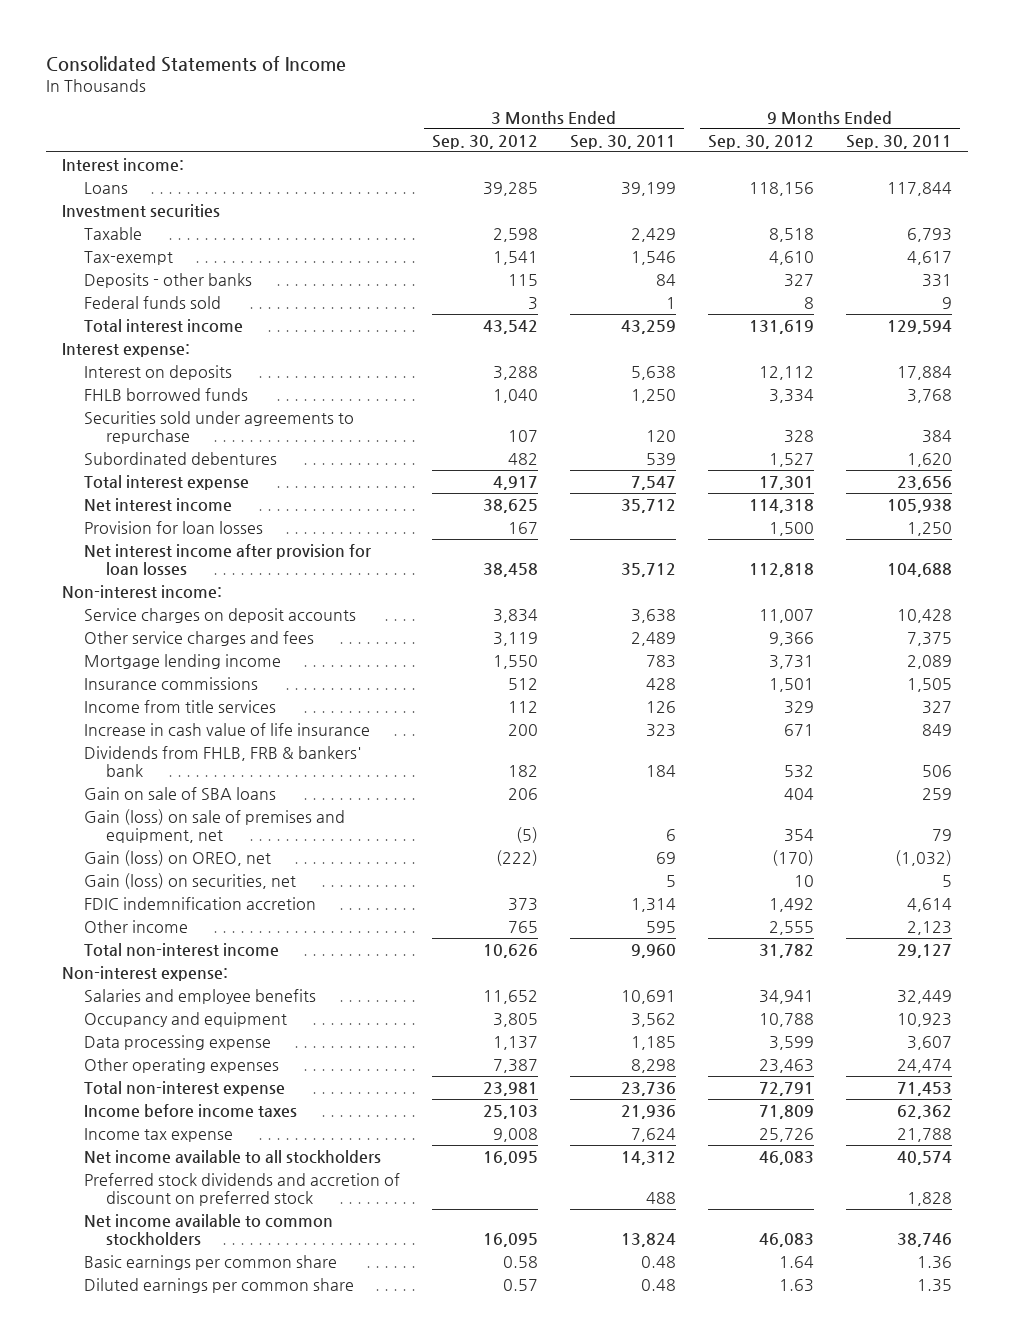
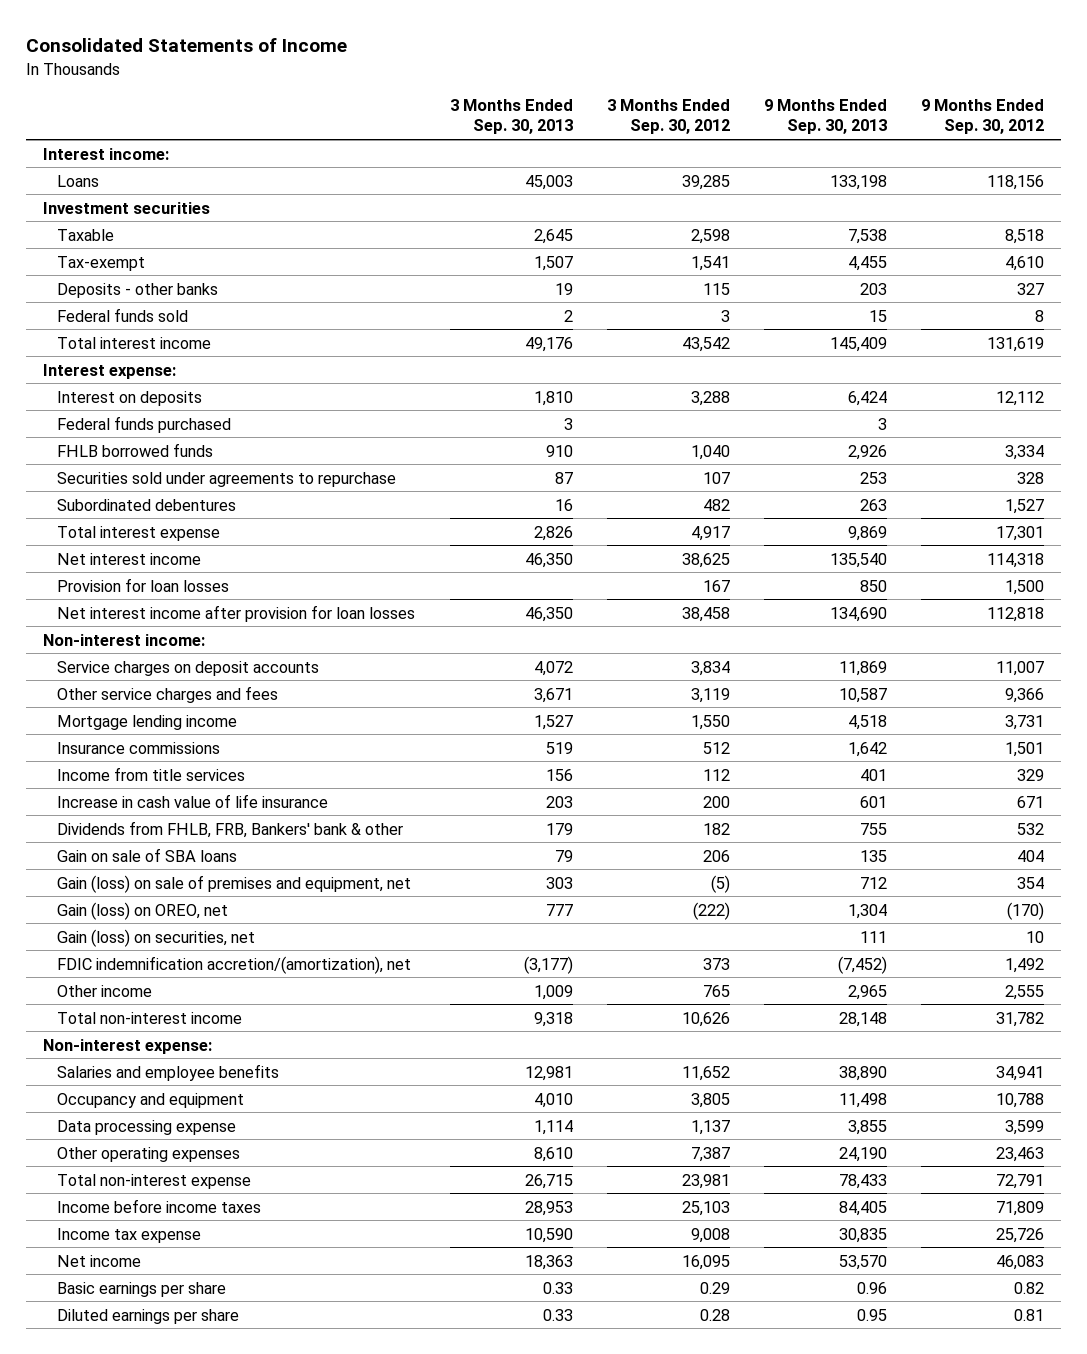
- | 3 Months Ended Sep. 30, 2012 | 3 Months Ended Sep. 30, 2011 | 9 Months Ended Sep. 30, 2012 | 9 Months Ended Sep. 30, 2011
+ | 3 Months Ended Sep. 30, 2013 | 3 Months Ended Sep. 30, 2012 | 9 Months Ended Sep. 30, 2013 | 9 Months Ended Sep. 30, 2012
+ Federal funds purchased | 3 | | 3 |
- Dividends from FHLB, FRB & bankers' bank | 182 | 184 | 532 | 506
+ Dividends from FHLB, FRB, Bankers' bank & other | 179 | 182 | 755 | 532
- FDIC indemnification accretion | 373 | 1,314 | 1,492 | 4,614
+ FDIC indemnification accretion/(amortization), net | (3,177) | 373 | (7,452) | 1,492
- Net income available to all stockholders | 16,095 | 14,312 | 46,083 | 40,574
- Preferred stock dividends and accretion of discount on preferred stock | | 488 | | 1,828
- Net income available to common stockholders | 16,095 | 13,824 | 46,083 | 38,746
- Basic earnings per common share | 0.58 | 0.48 | 1.64 | 1.36
- Diluted earnings per common share | 0.57 | 0.48 | 1.63 | 1.35
+ Net income | 18,363 | 16,095 | 53,570 | 46,083
+ Basic earnings per share | 0.33 | 0.29 | 0.96 | 0.82
+ Diluted earnings per share | 0.33 | 0.28 | 0.95 | 0.81

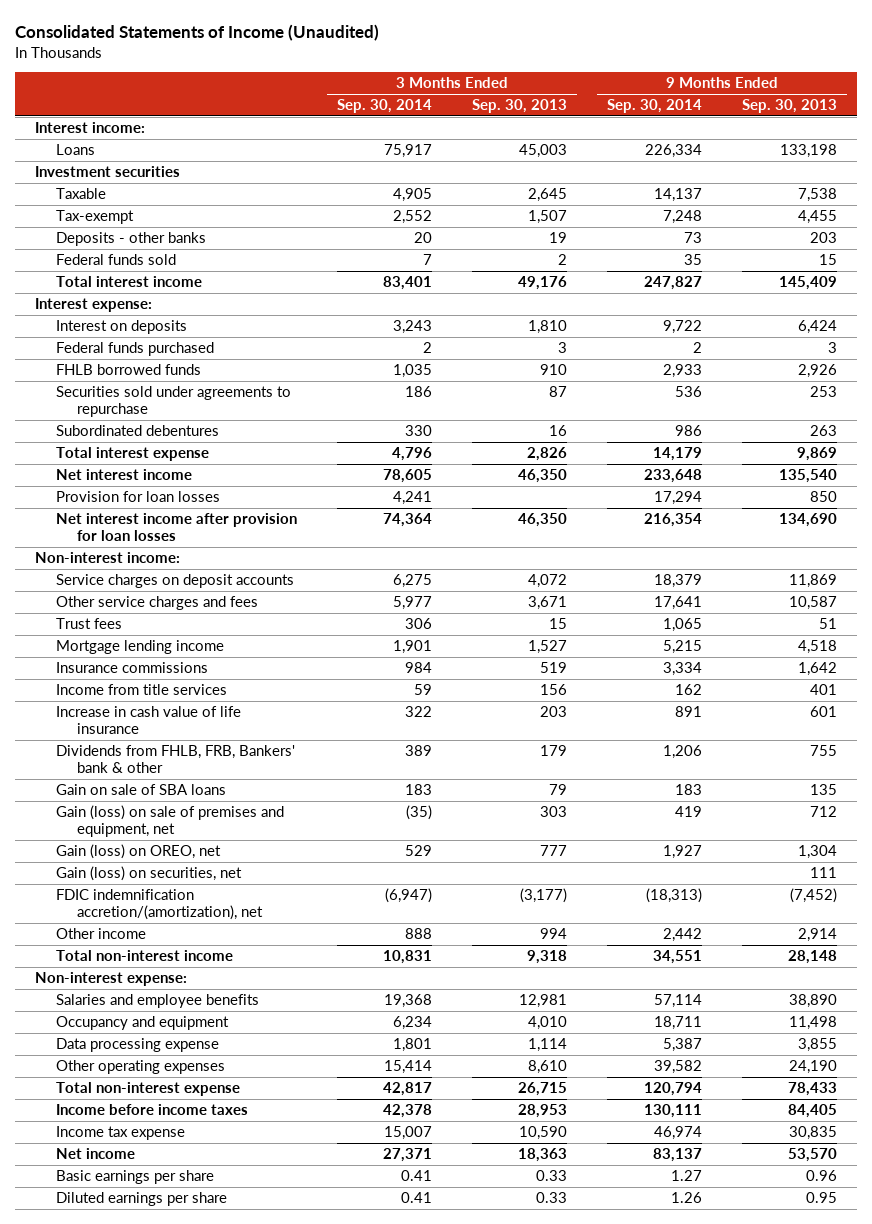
- Consolidated Statements of Income
+ Consolidated Statements of Income (Unaudited)
- | 3 Months Ended Sep. 30, 2013 | 3 Months Ended Sep. 30, 2012 | 9 Months Ended Sep. 30, 2013 | 9 Months Ended Sep. 30, 2012
+ | 3 Months Ended Sep. 30, 2014 | 3 Months Ended Sep. 30, 2013 | 9 Months Ended Sep. 30, 2014 | 9 Months Ended Sep. 30, 2013
+ Trust fees | 306 | 15 | 1,065 | 51
- Other income | 1,009 | 765 | 2,965 | 2,555
+ Other income | 888 | 994 | 2,442 | 2,914

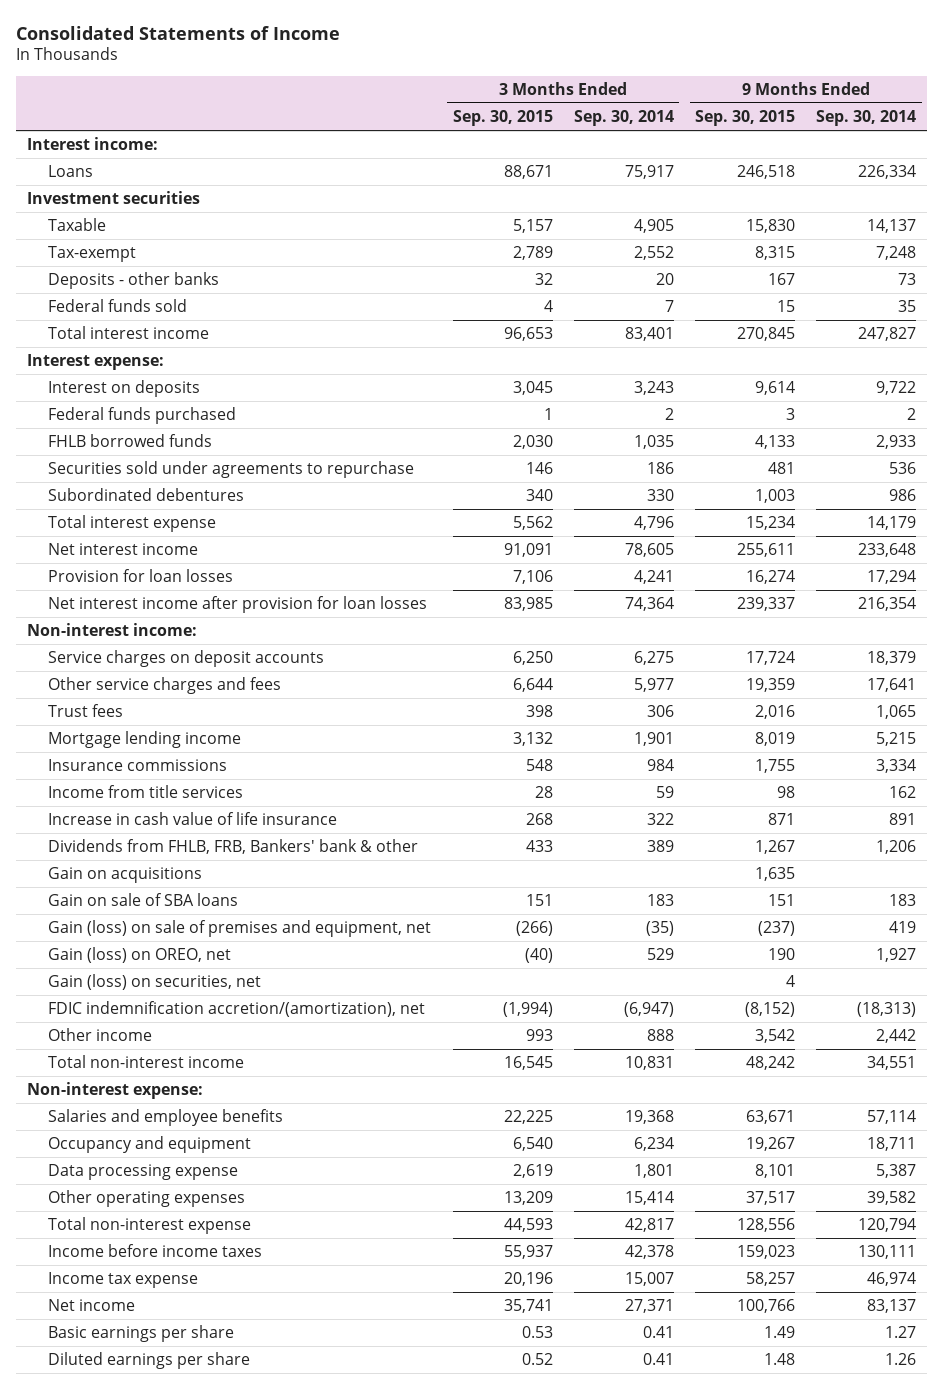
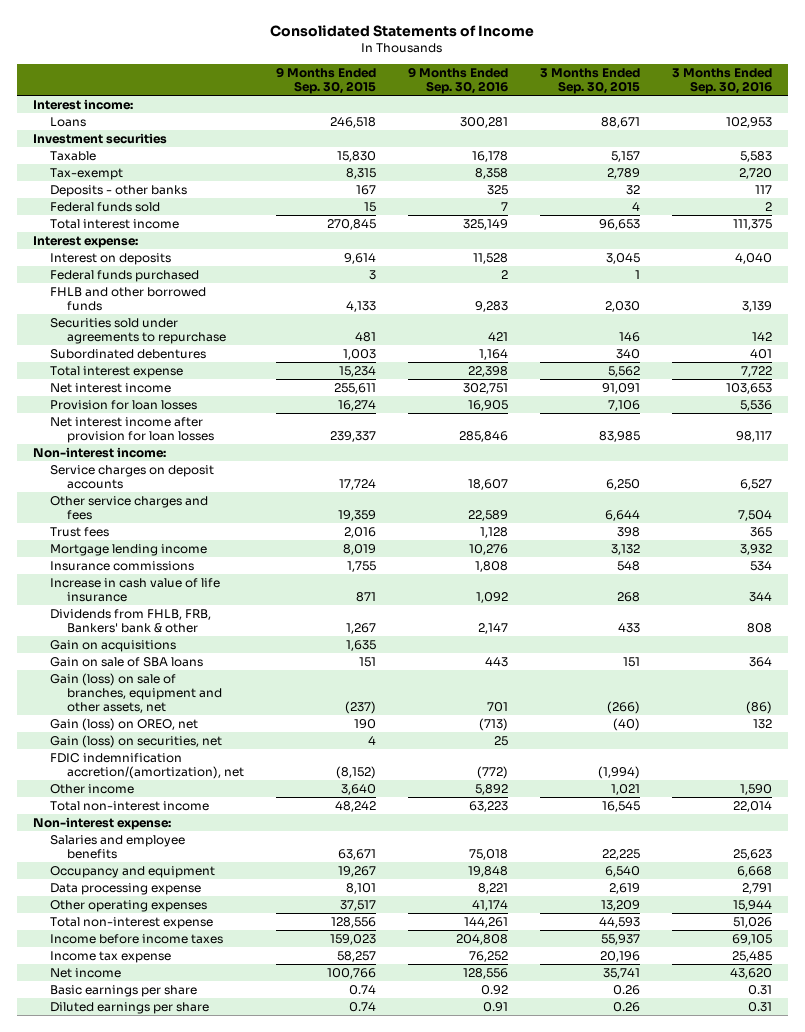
- | 3 Months Ended Sep. 30, 2015 | 3 Months Ended Sep. 30, 2014 | 9 Months Ended Sep. 30, 2015 | 9 Months Ended Sep. 30, 2014
+ | 9 Months Ended Sep. 30, 2015 | 9 Months Ended Sep. 30, 2016 | 3 Months Ended Sep. 30, 2015 | 3 Months Ended Sep. 30, 2016
- FHLB borrowed funds | 2,030 | 1,035 | 4,133 | 2,933
+ FHLB and other borrowed funds | 4,133 | 9,283 | 2,030 | 3,139
- Income from title services | 28 | 59 | 98 | 162
- Gain (loss) on sale of premises and equipment, net | (266) | (35) | (237) | 419
+ Gain (loss) on sale of branches, equipment and other assets, net | (237) | 701 | (266) | (86)
- Other income | 993 | 888 | 3,542 | 2,442
+ Other income | 3,640 | 5,892 | 1,021 | 1,590
- Basic earnings per share | 0.53 | 0.41 | 1.49 | 1.27
- Diluted earnings per share | 0.52 | 0.41 | 1.48 | 1.26
+ Basic earnings per share | 0.74 | 0.92 | 0.26 | 0.31
+ Diluted earnings per share | 0.74 | 0.91 | 0.26 | 0.31

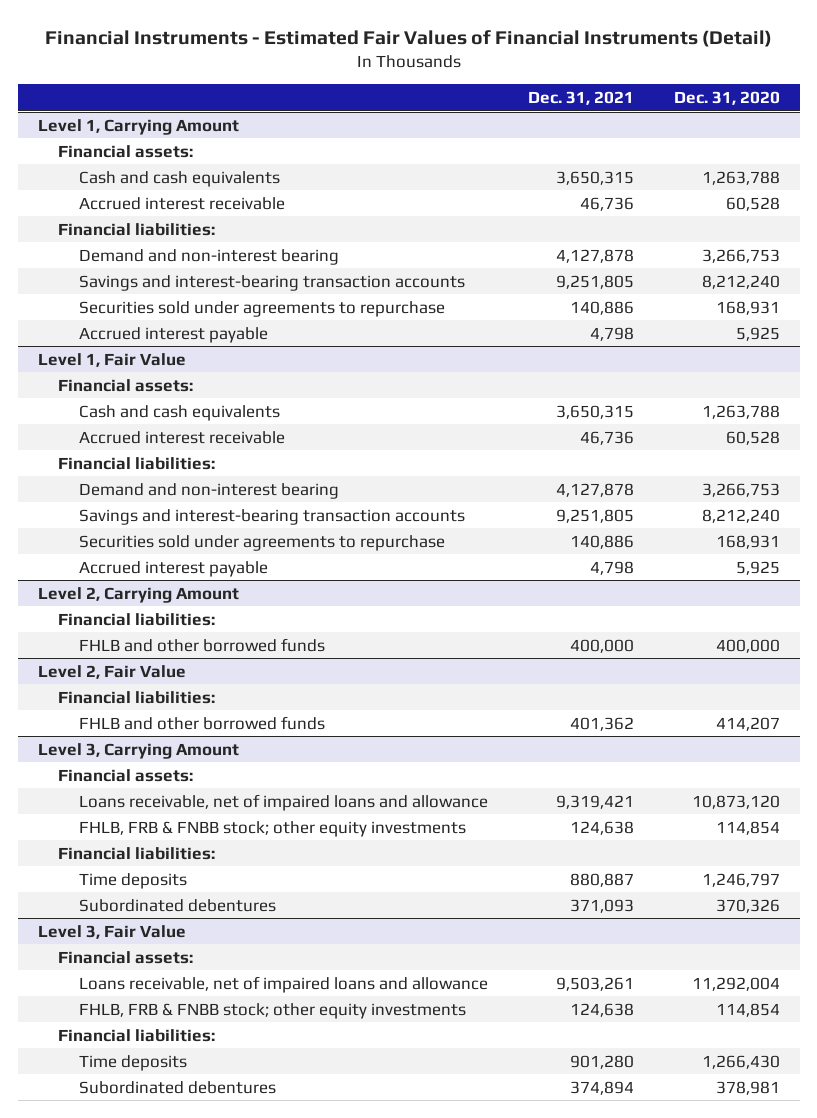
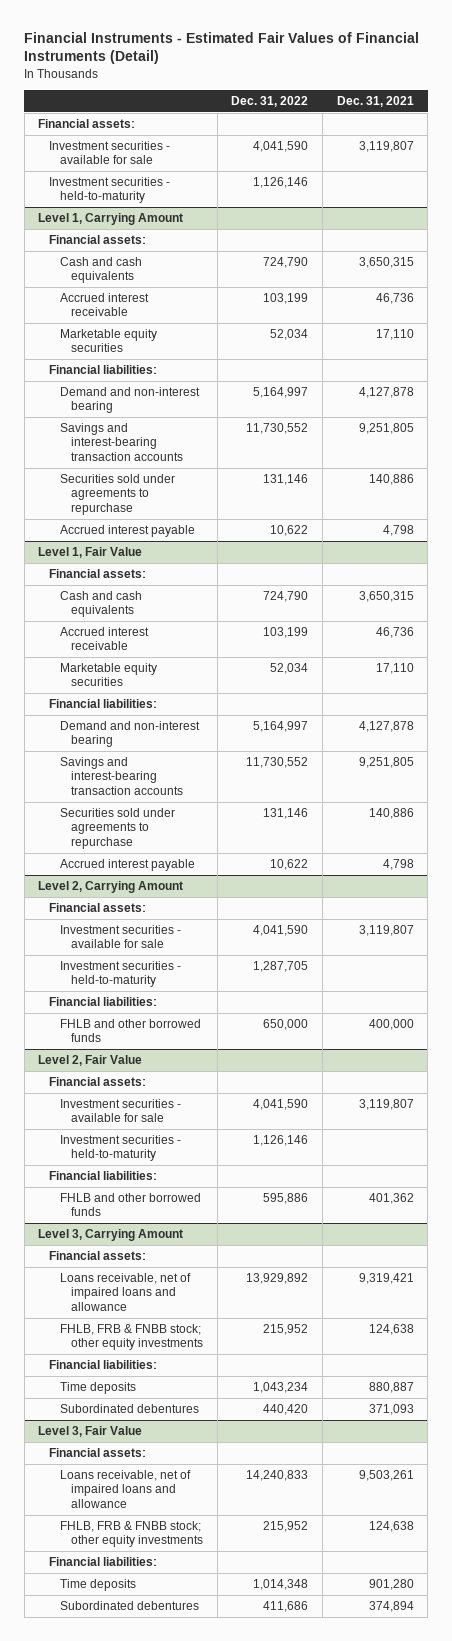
- | Dec. 31, 2021 | Dec. 31, 2020
+ | Dec. 31, 2022 | Dec. 31, 2021
+ Financial assets:
+ Investment securities - available for sale | 4,041,590 | 3,119,807
+ Investment securities - held-to-maturity | 1,126,146 |
@ Level 1, Carrying Amount
+ Marketable equity securities | 52,034 | 17,110
@ Level 1, Fair Value
+ Marketable equity securities | 52,034 | 17,110
@ Level 2, Carrying Amount
+ Financial assets:
+ Investment securities - available for sale | 4,041,590 | 3,119,807
+ Investment securities - held-to-maturity | 1,287,705 |
@ Level 2, Fair Value
+ Financial assets:
+ Investment securities - available for sale | 4,041,590 | 3,119,807
+ Investment securities - held-to-maturity | 1,126,146 |

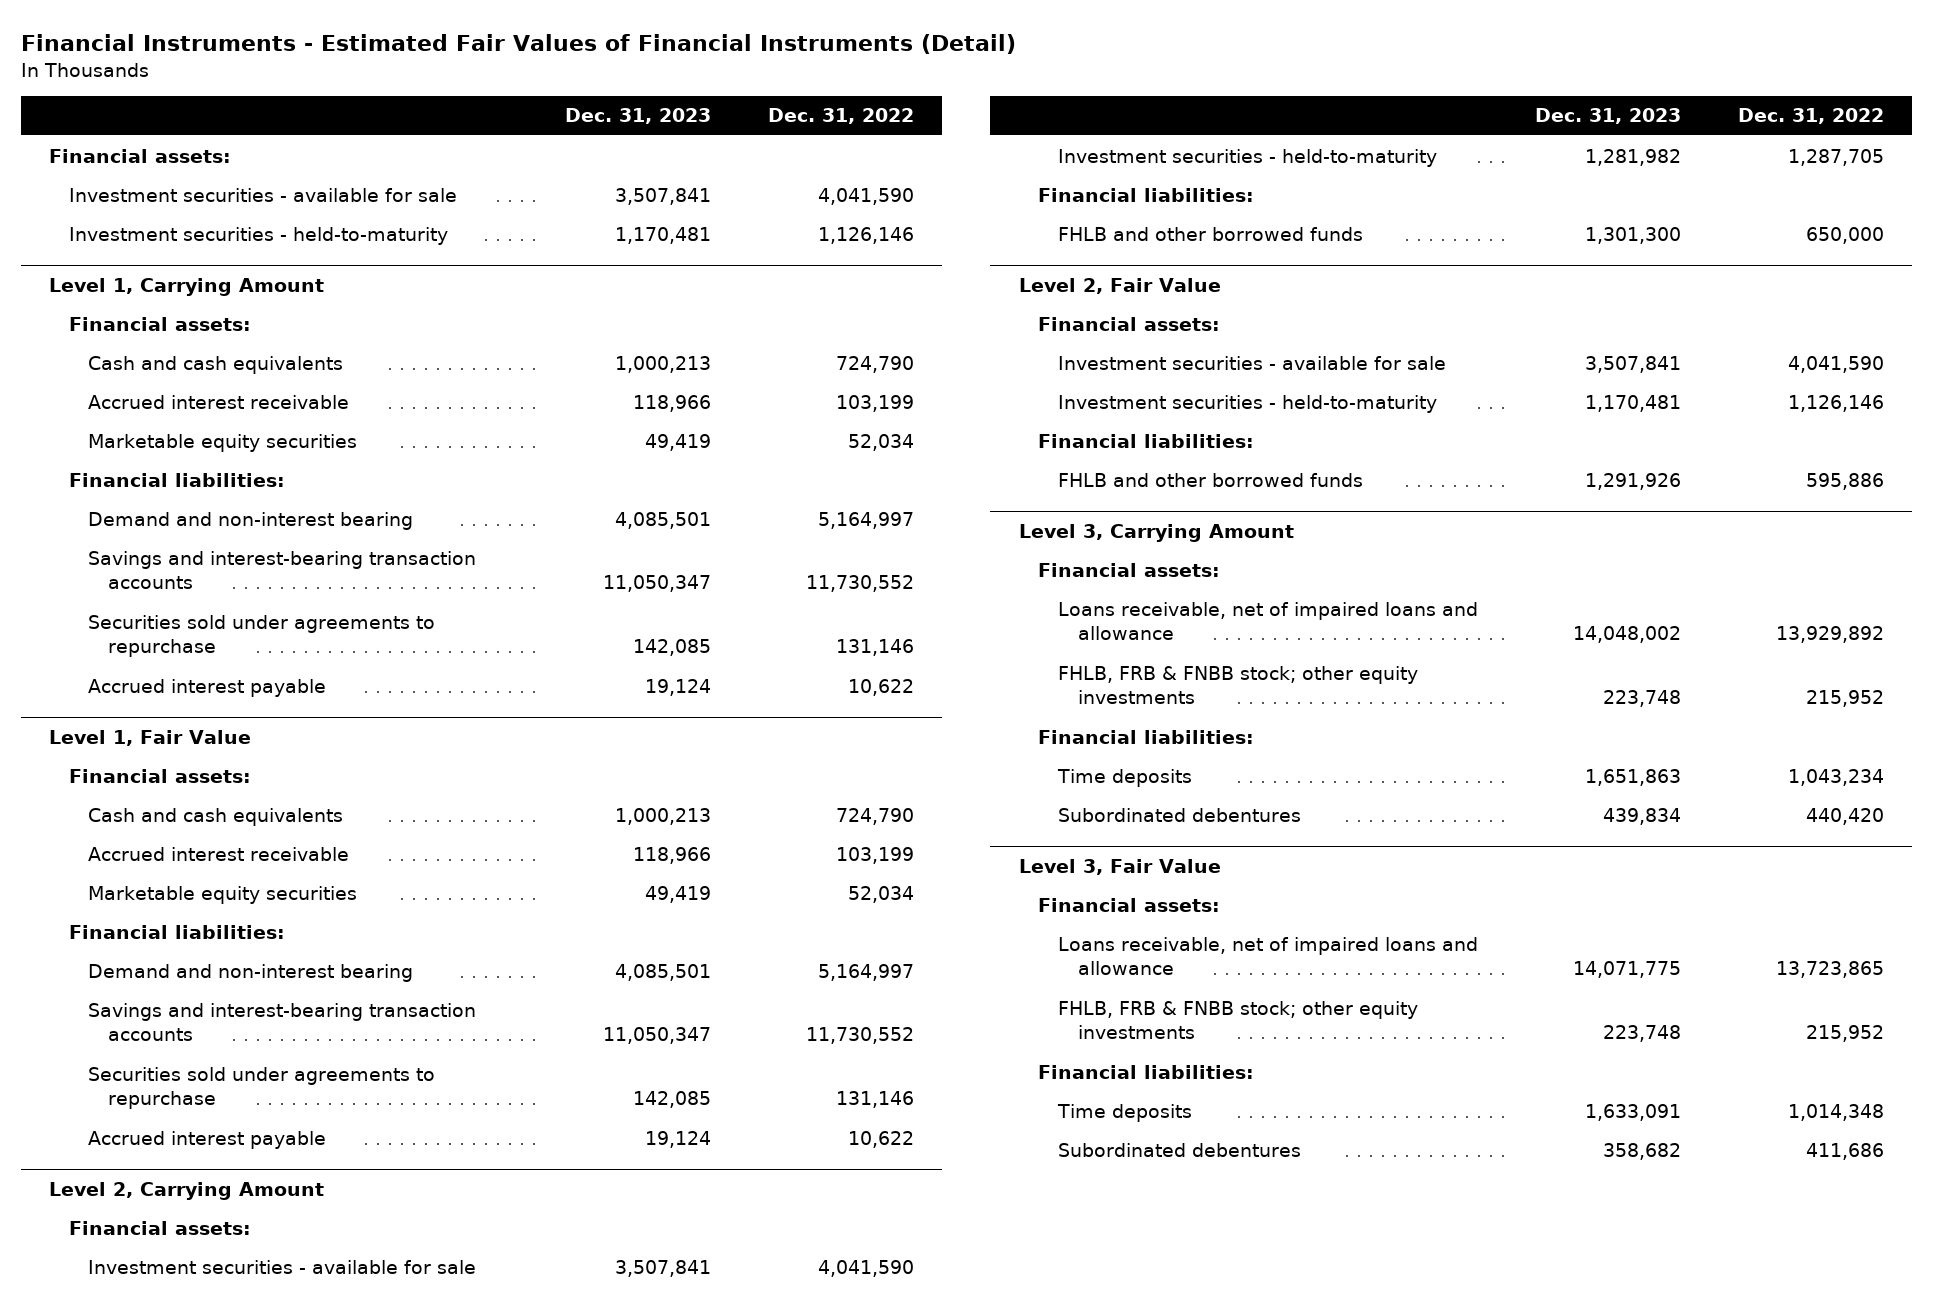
- | Dec. 31, 2022 | Dec. 31, 2021
+ | Dec. 31, 2023 | Dec. 31, 2022
@ Level 3, Fair Value
- Loans receivable, net of impaired loans and allowance | 14,240,833 | 9,503,261
+ Loans receivable, net of impaired loans and allowance | 14,071,775 | 13,723,865

